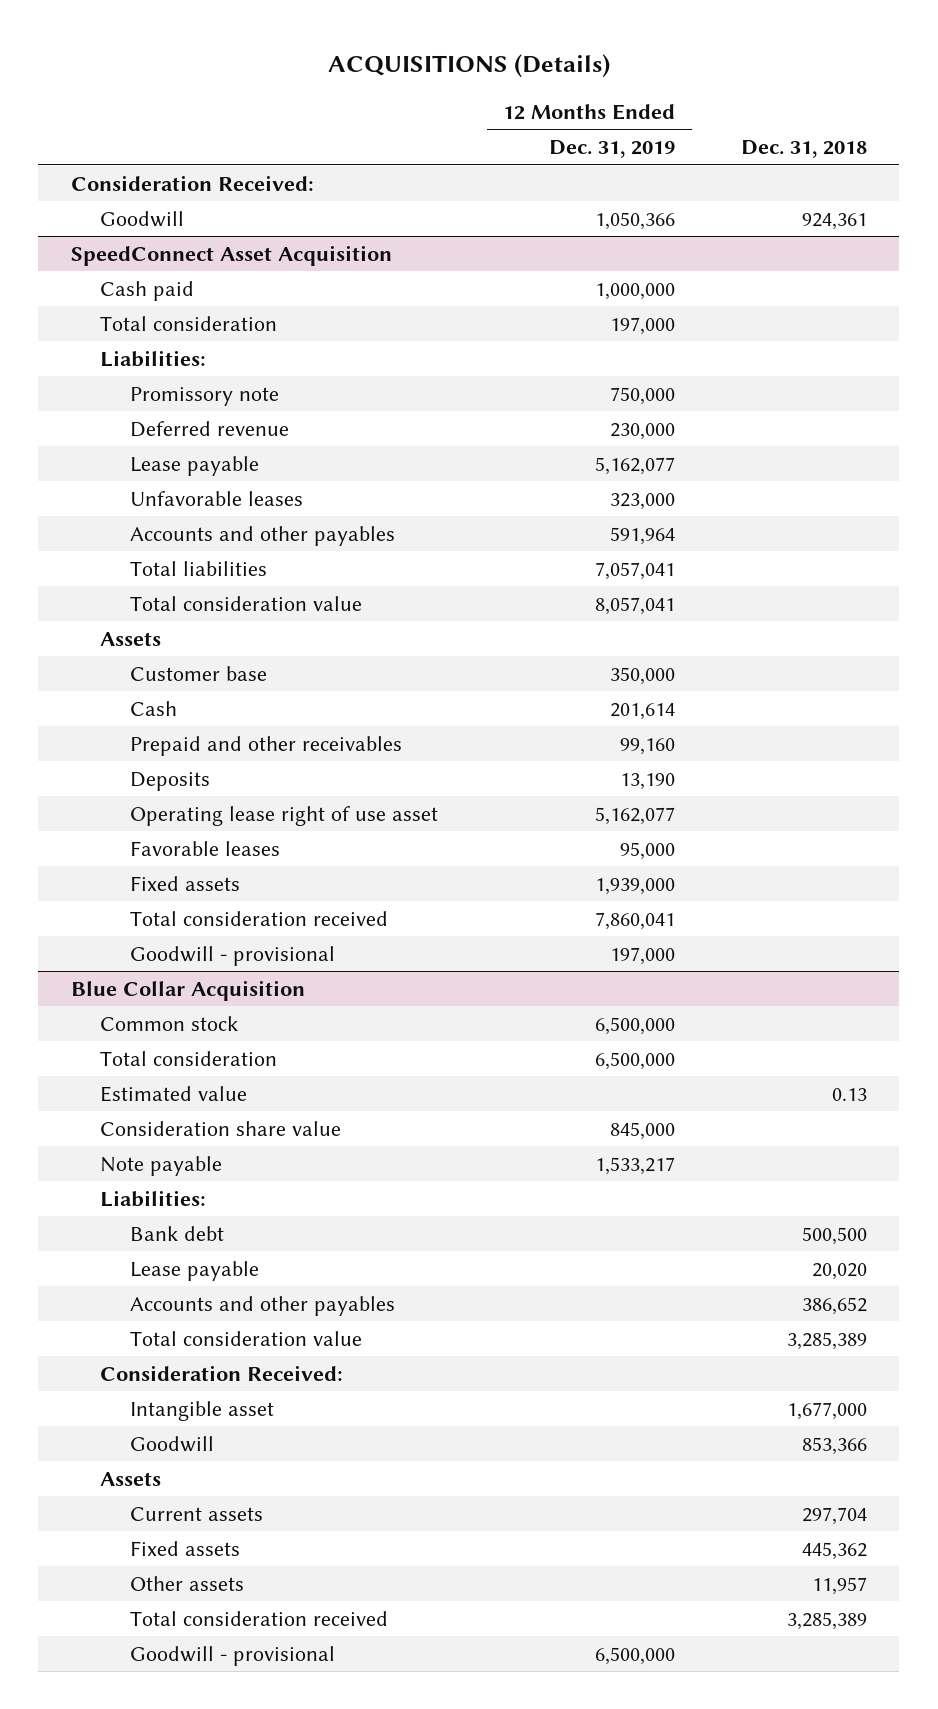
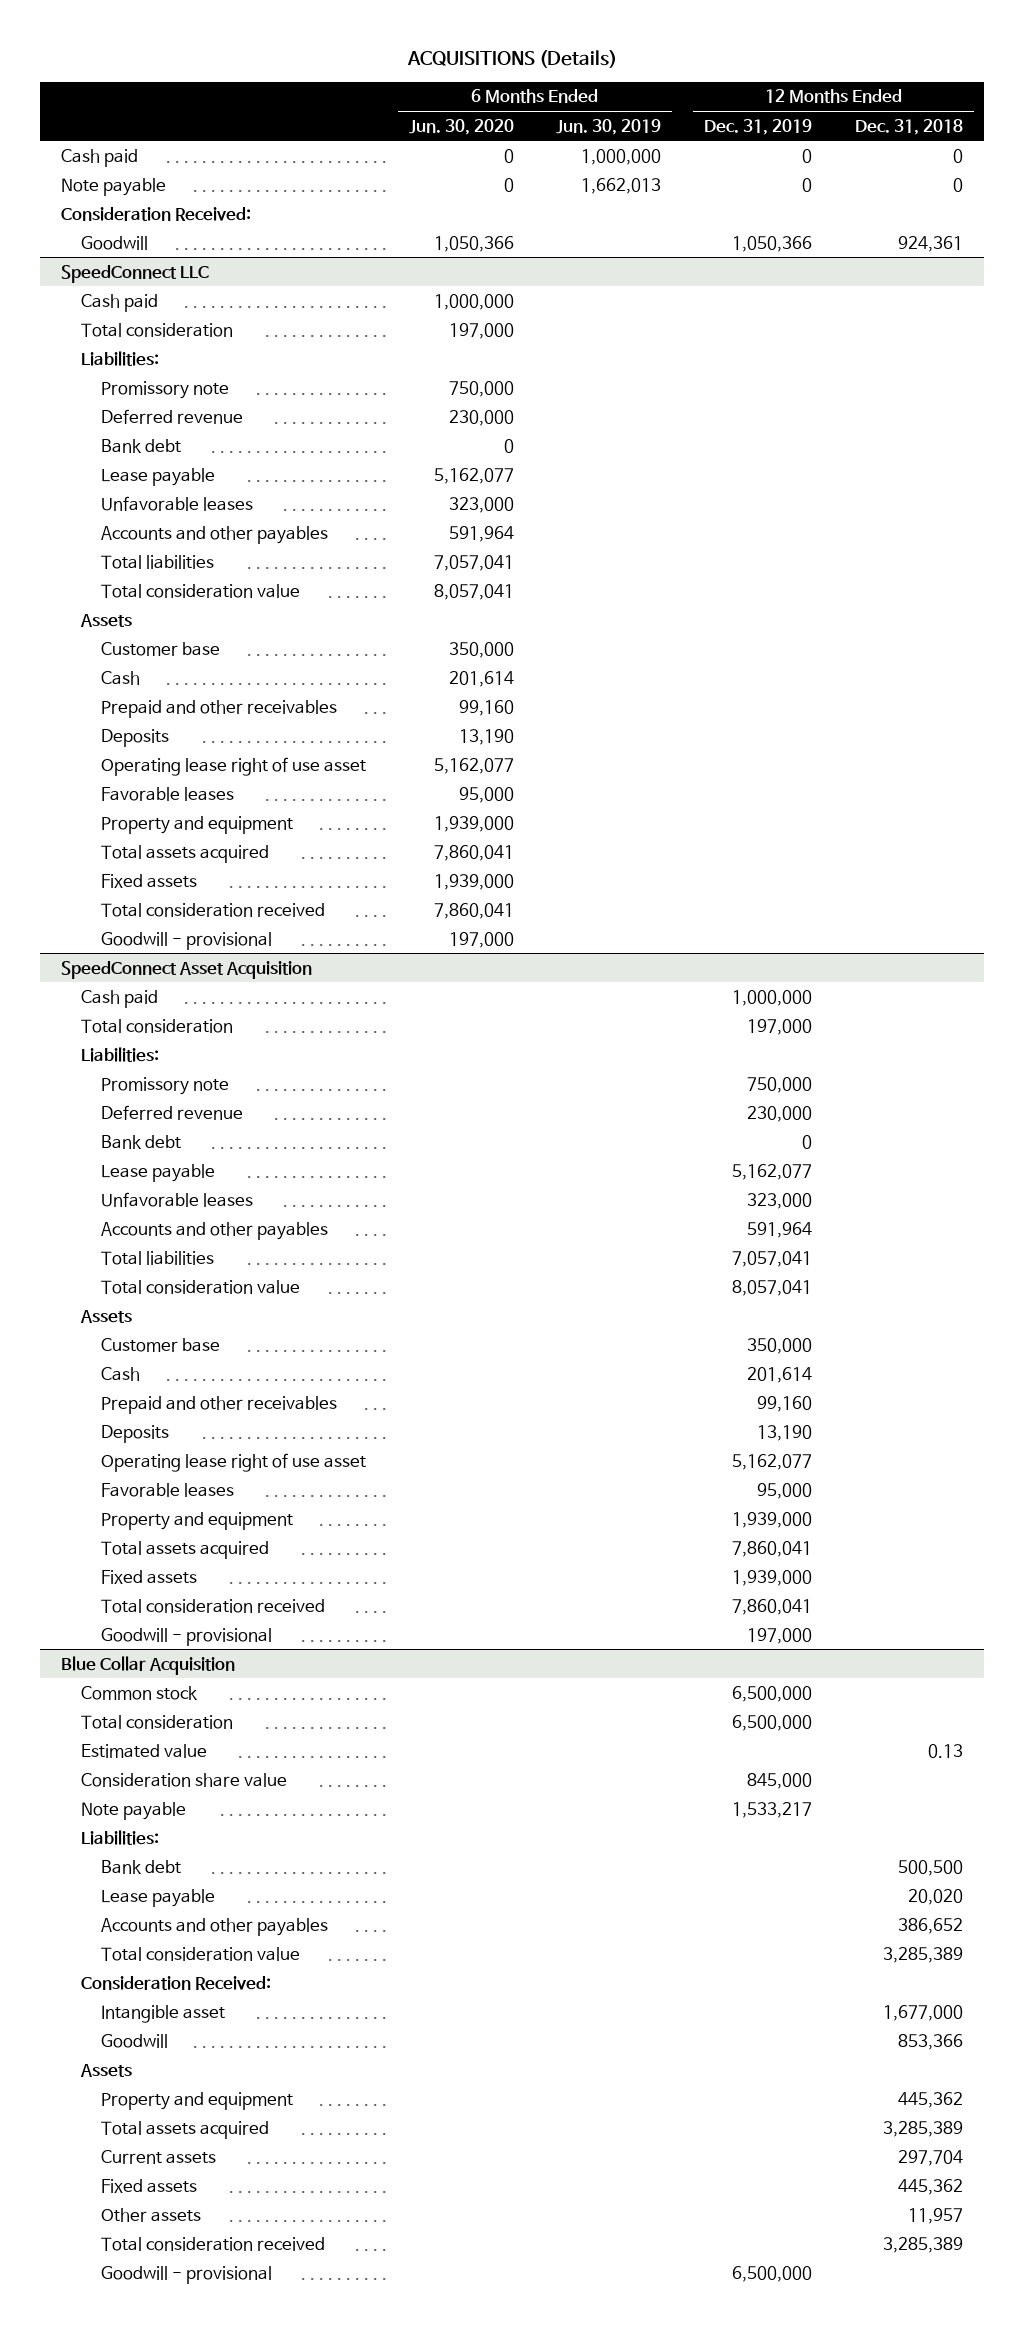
- | 12 Months Ended Dec. 31, 2019 | Dec. 31, 2018
+ | 6 Months Ended Jun. 30, 2020 | 6 Months Ended Jun. 30, 2019 | 12 Months Ended Dec. 31, 2019 | 12 Months Ended Dec. 31, 2018
+ Cash paid | 0 | 1,000,000 | 0 | 0
+ Note payable | 0 | 1,662,013 | 0 | 0
+ SpeedConnect LLC
+ Cash paid | 1,000,000 | | |
+ Total consideration | 197,000 | | |
+ Liabilities:
+ Promissory note | 750,000 | | |
+ Deferred revenue | 230,000 | | |
+ Bank debt | 0 | | |
+ Lease payable | 5,162,077 | | |
+ Unfavorable leases | 323,000 | | |
+ Accounts and other payables | 591,964 | | |
+ Total liabilities | 7,057,041 | | |
+ Total consideration value | 8,057,041 | | |
+ Assets
+ Customer base | 350,000 | | |
+ Cash | 201,614 | | |
+ Prepaid and other receivables | 99,160 | | |
+ Deposits | 13,190 | | |
+ Operating lease right of use asset | 5,162,077 | | |
+ Favorable leases | 95,000 | | |
+ Property and equipment | 1,939,000 | | |
+ Total assets acquired | 7,860,041 | | |
+ Fixed assets | 1,939,000 | | |
+ Total consideration received | 7,860,041 | | |
+ Goodwill - provisional | 197,000 | | |
@ SpeedConnect Asset Acquisition
+ Bank debt | | | 0 |
+ Property and equipment | | | 1,939,000 |
+ Total assets acquired | | | 7,860,041 |
@ Blue Collar Acquisition
+ Property and equipment | | | | 445,362
+ Total assets acquired | | | | 3,285,389

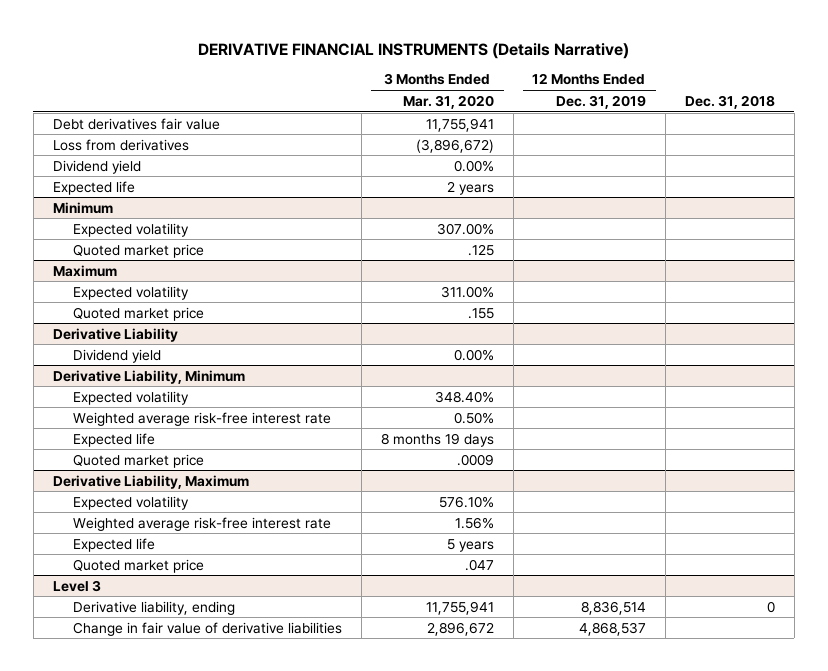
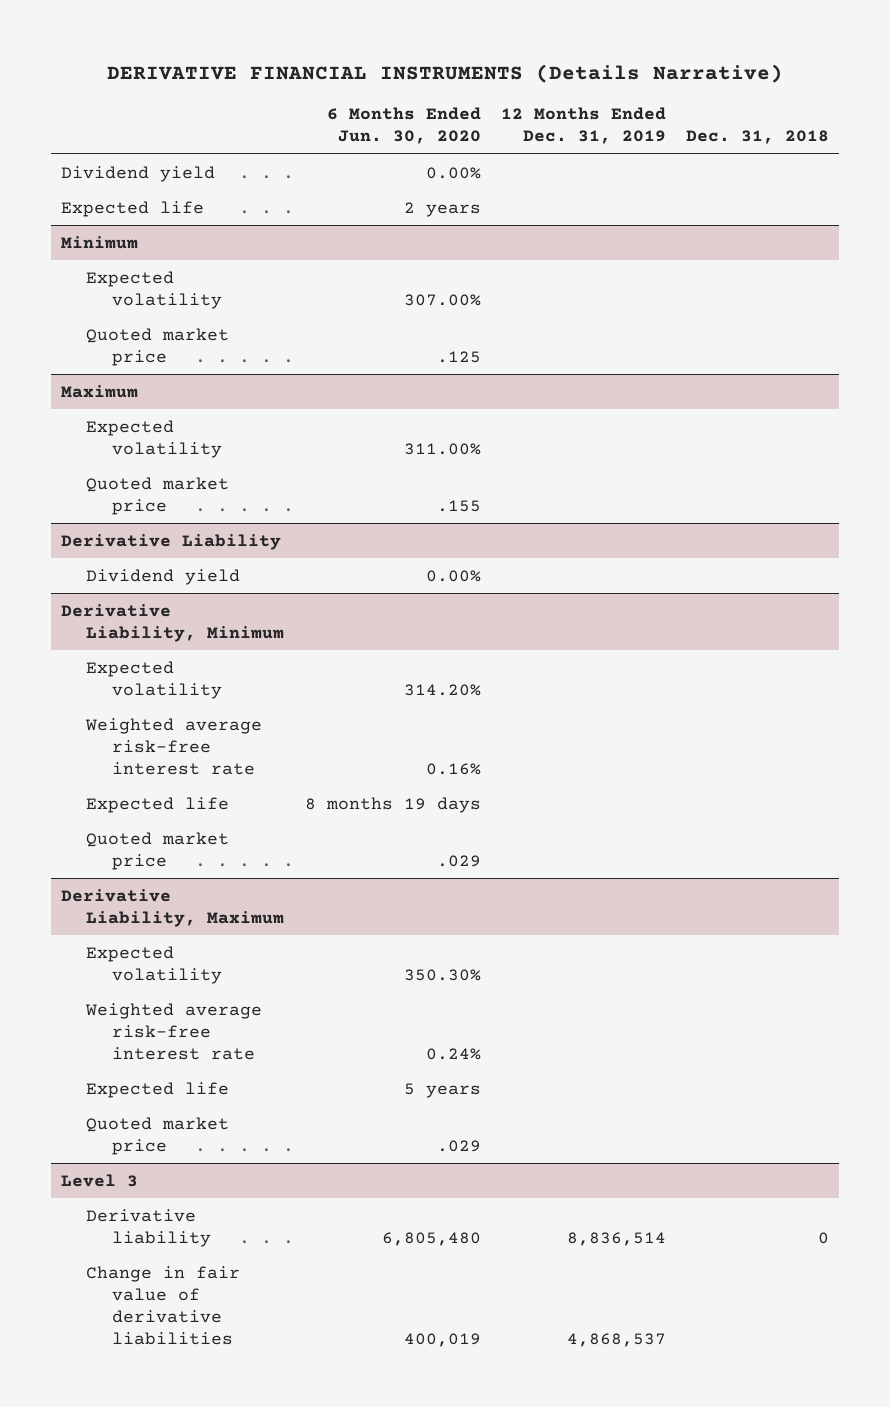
- | 3 Months Ended Mar. 31, 2020 | 12 Months Ended Dec. 31, 2019 | Dec. 31, 2018
+ | 6 Months Ended Jun. 30, 2020 | 12 Months Ended Dec. 31, 2019 | Dec. 31, 2018
- Debt derivatives fair value | 11,755,941 | |
- Loss from derivatives | (3,896,672) | |
@ Level 3
- Derivative liability, ending | 11,755,941 | 8,836,514 | 0
+ Derivative liability | 6,805,480 | 8,836,514 | 0

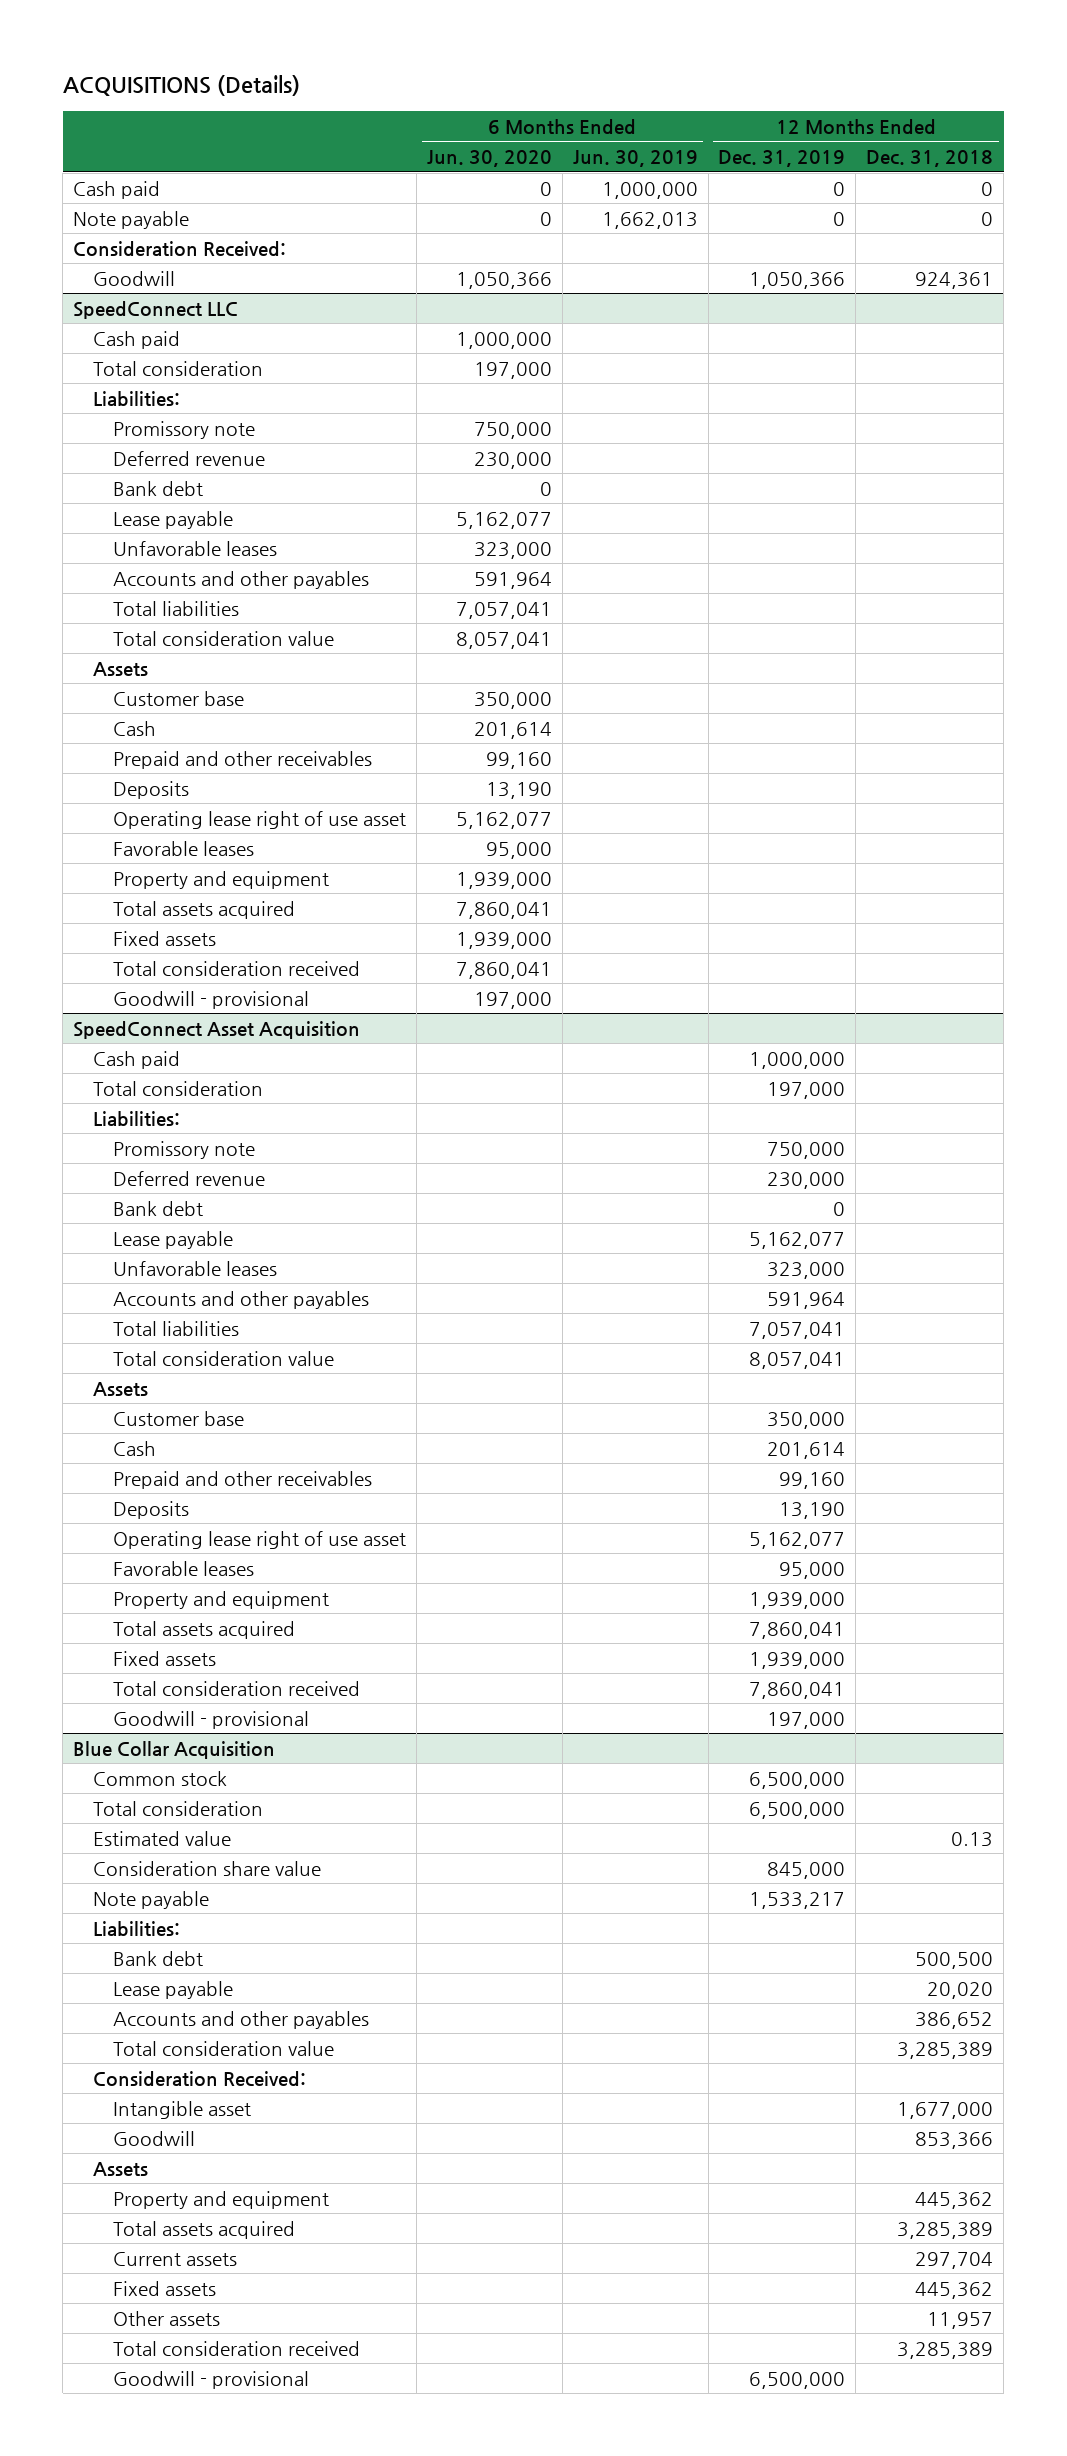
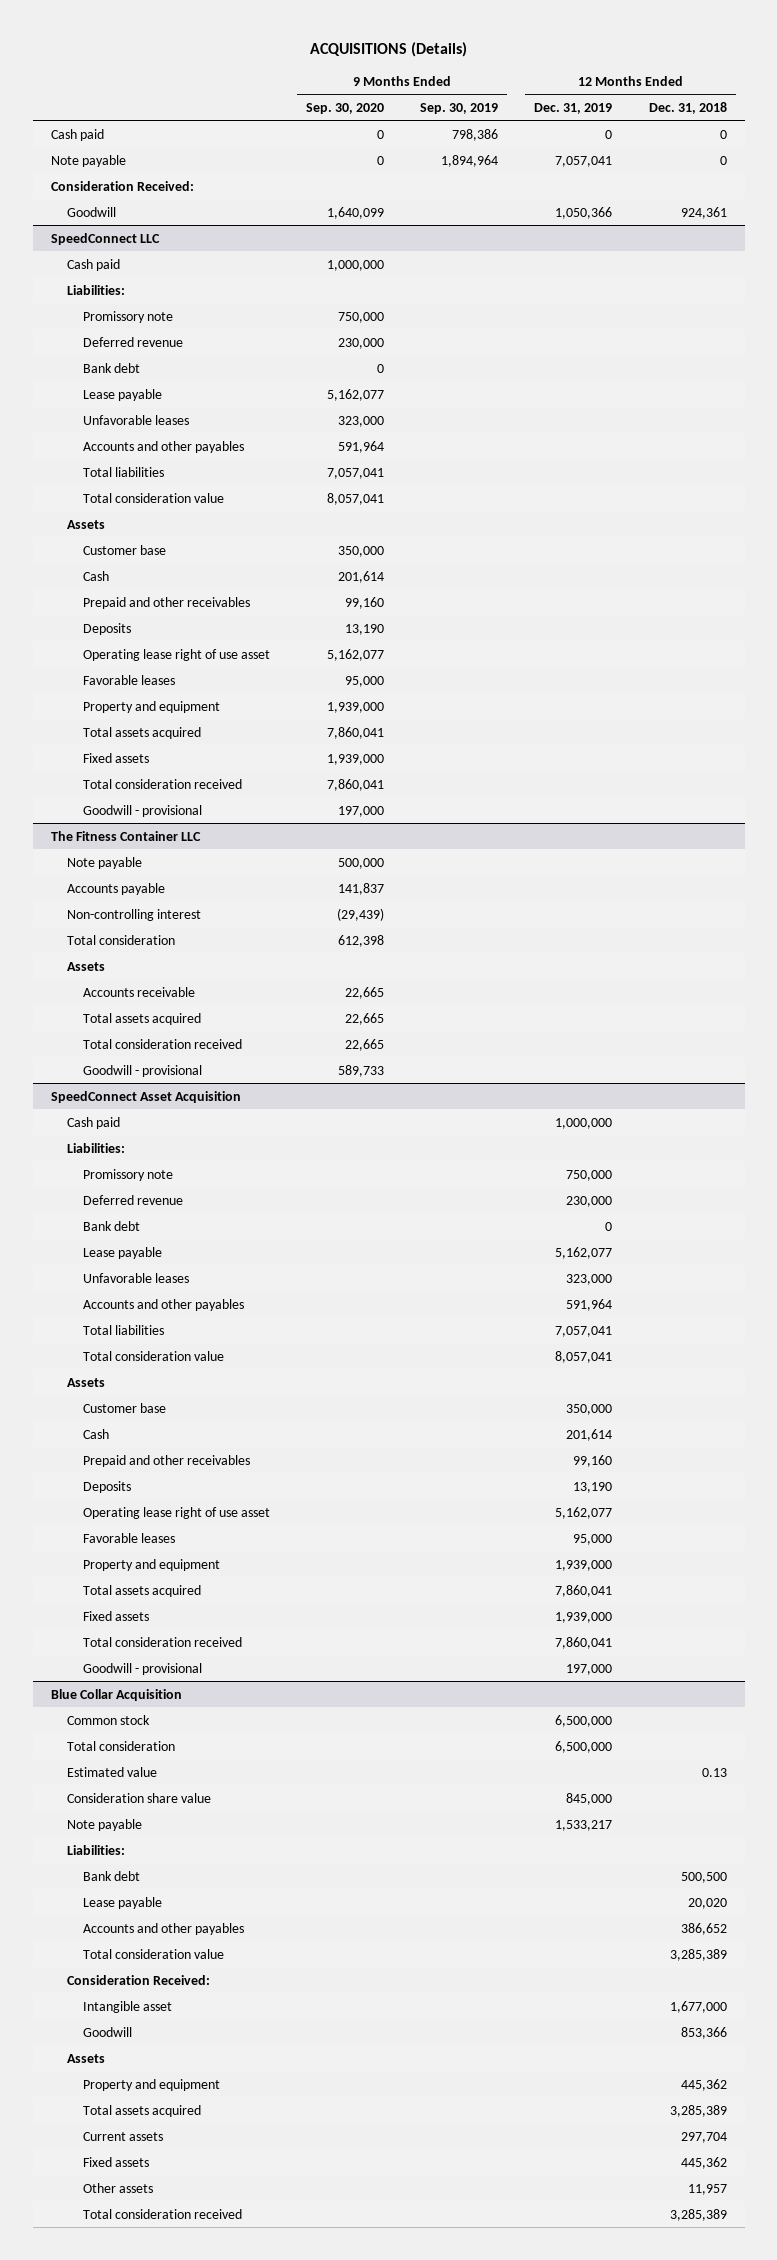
- | 6 Months Ended Jun. 30, 2020 | 6 Months Ended Jun. 30, 2019 | 12 Months Ended Dec. 31, 2019 | 12 Months Ended Dec. 31, 2018
+ | 9 Months Ended Sep. 30, 2020 | 9 Months Ended Sep. 30, 2019 | 12 Months Ended Dec. 31, 2019 | 12 Months Ended Dec. 31, 2018
- Note payable | 0 | 1,662,013 | 0 | 0
+ Note payable | 0 | 1,894,964 | 7,057,041 | 0
@ SpeedConnect LLC
- Total consideration | 197,000 | | |
+ The Fitness Container LLC
+ Note payable | 500,000 | | |
+ Accounts payable | 141,837 | | |
+ Non-controlling interest | (29,439) | | |
+ Total consideration | 612,398 | | |
+ Assets
+ Accounts receivable | 22,665 | | |
+ Total assets acquired | 22,665 | | |
+ Total consideration received | 22,665 | | |
+ Goodwill - provisional | 589,733 | | |
@ SpeedConnect Asset Acquisition
- Total consideration | | | 197,000 |
@ Blue Collar Acquisition
- Goodwill - provisional | | | 6,500,000 |

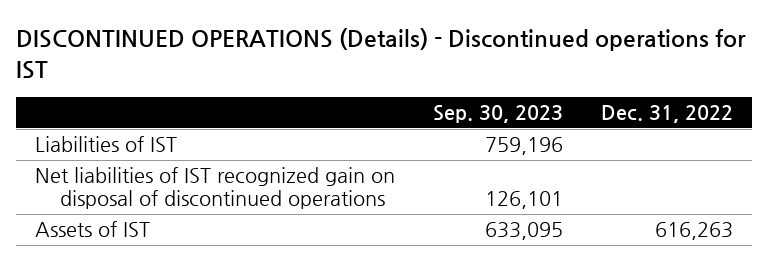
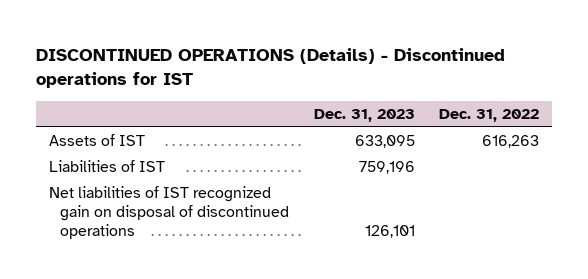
- | Sep. 30, 2023 | Dec. 31, 2022
+ | Dec. 31, 2023 | Dec. 31, 2022
moved up: Assets of IST | 633,095 | 616,263

